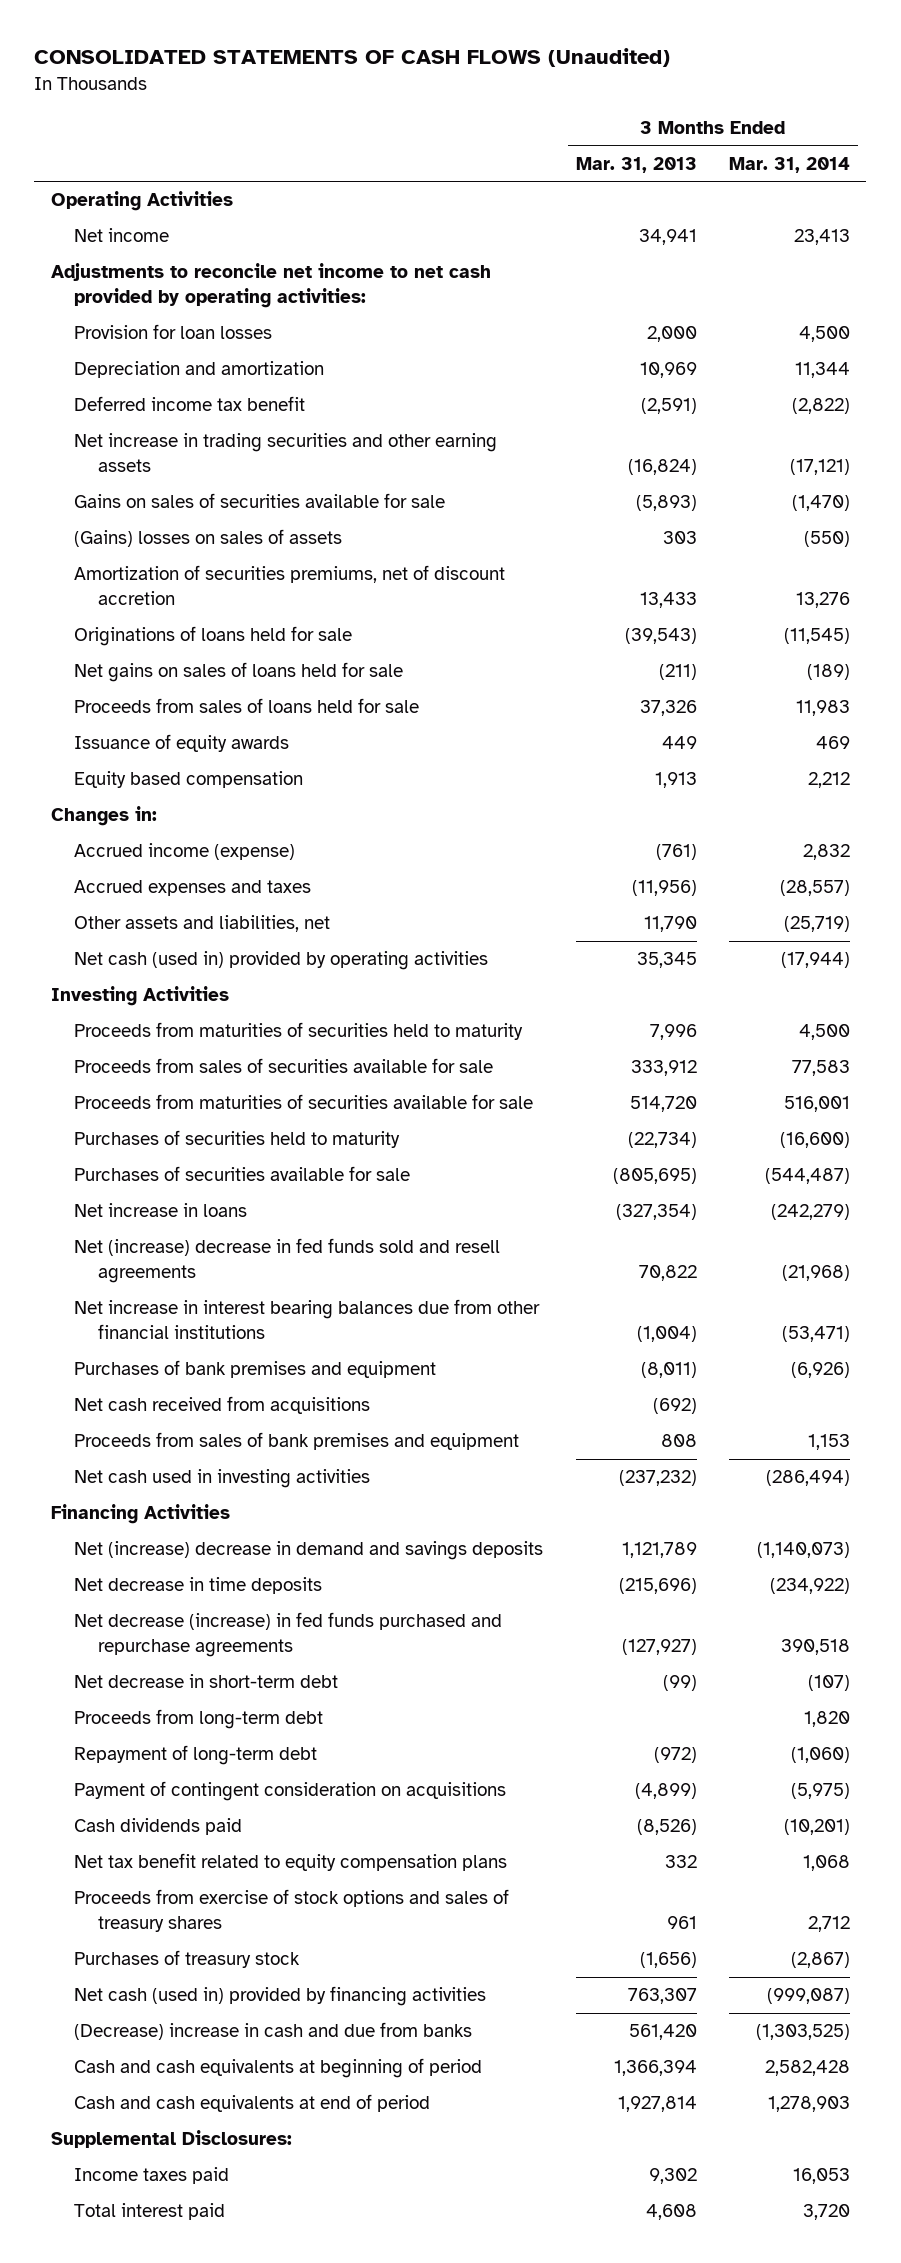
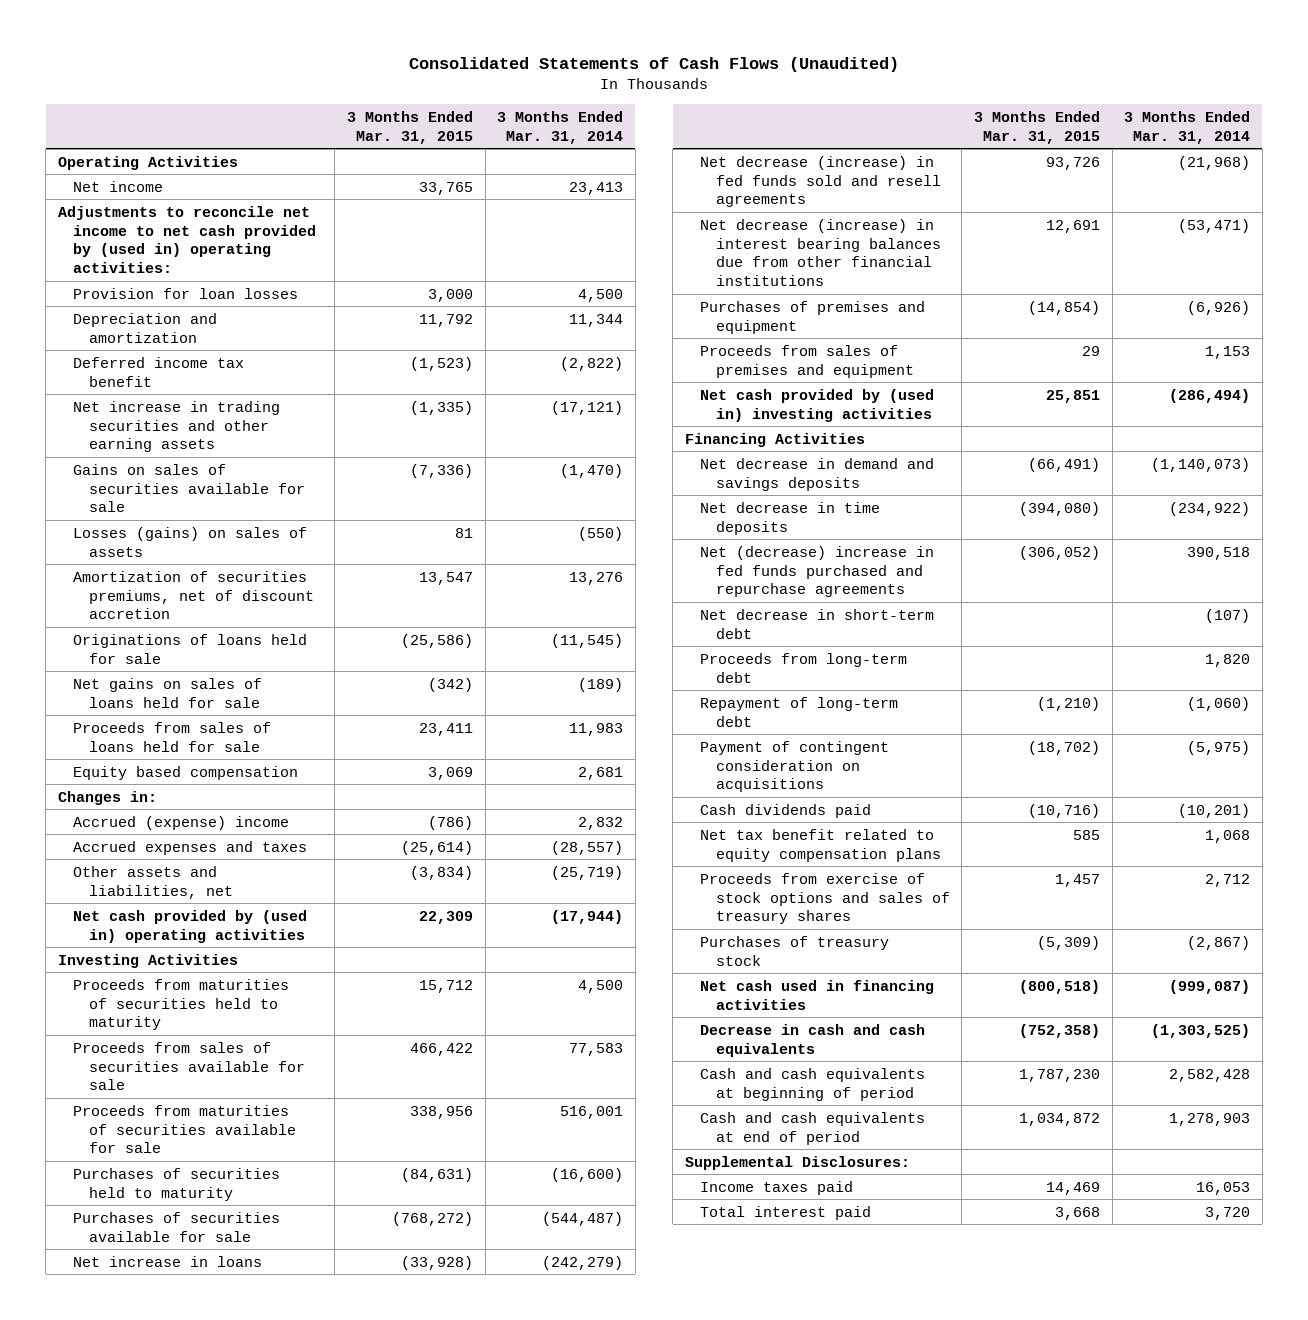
- CONSOLIDATED STATEMENTS OF CASH FLOWS (Unaudited)
+ Consolidated Statements of Cash Flows (Unaudited)
- | 3 Months Ended Mar. 31, 2013 | 3 Months Ended Mar. 31, 2014
+ | 3 Months Ended Mar. 31, 2015 | 3 Months Ended Mar. 31, 2014
- Adjustments to reconcile net income to net cash provided by operating activities:
+ Adjustments to reconcile net income to net cash provided by (used in) operating activities:
- (Gains) losses on sales of assets | 303 | (550)
+ Losses (gains) on sales of assets | 81 | (550)
- Issuance of equity awards | 449 | 469
- Equity based compensation | 1,913 | 2,212
+ Equity based compensation | 3,069 | 2,681
- Accrued income (expense) | (761) | 2,832
+ Accrued (expense) income | (786) | 2,832
- Net cash (used in) provided by operating activities | 35,345 | (17,944)
+ Net cash provided by (used in) operating activities | 22,309 | (17,944)
- Net (increase) decrease in fed funds sold and resell agreements | 70,822 | (21,968)
- Net increase in interest bearing balances due from other financial institutions | (1,004) | (53,471)
- Purchases of bank premises and equipment | (8,011) | (6,926)
- Net cash received from acquisitions | (692) |
- Proceeds from sales of bank premises and equipment | 808 | 1,153
- Net cash used in investing activities | (237,232) | (286,494)
+ Net decrease (increase) in fed funds sold and resell agreements | 93,726 | (21,968)
+ Net decrease (increase) in interest bearing balances due from other financial institutions | 12,691 | (53,471)
+ Purchases of premises and equipment | (14,854) | (6,926)
+ Proceeds from sales of premises and equipment | 29 | 1,153
+ Net cash provided by (used in) investing activities | 25,851 | (286,494)
- Net (increase) decrease in demand and savings deposits | 1,121,789 | (1,140,073)
+ Net decrease in demand and savings deposits | (66,491) | (1,140,073)
- Net decrease (increase) in fed funds purchased and repurchase agreements | (127,927) | 390,518
+ Net (decrease) increase in fed funds purchased and repurchase agreements | (306,052) | 390,518
- Net cash (used in) provided by financing activities | 763,307 | (999,087)
- (Decrease) increase in cash and due from banks | 561,420 | (1,303,525)
+ Net cash used in financing activities | (800,518) | (999,087)
+ Decrease in cash and cash equivalents | (752,358) | (1,303,525)

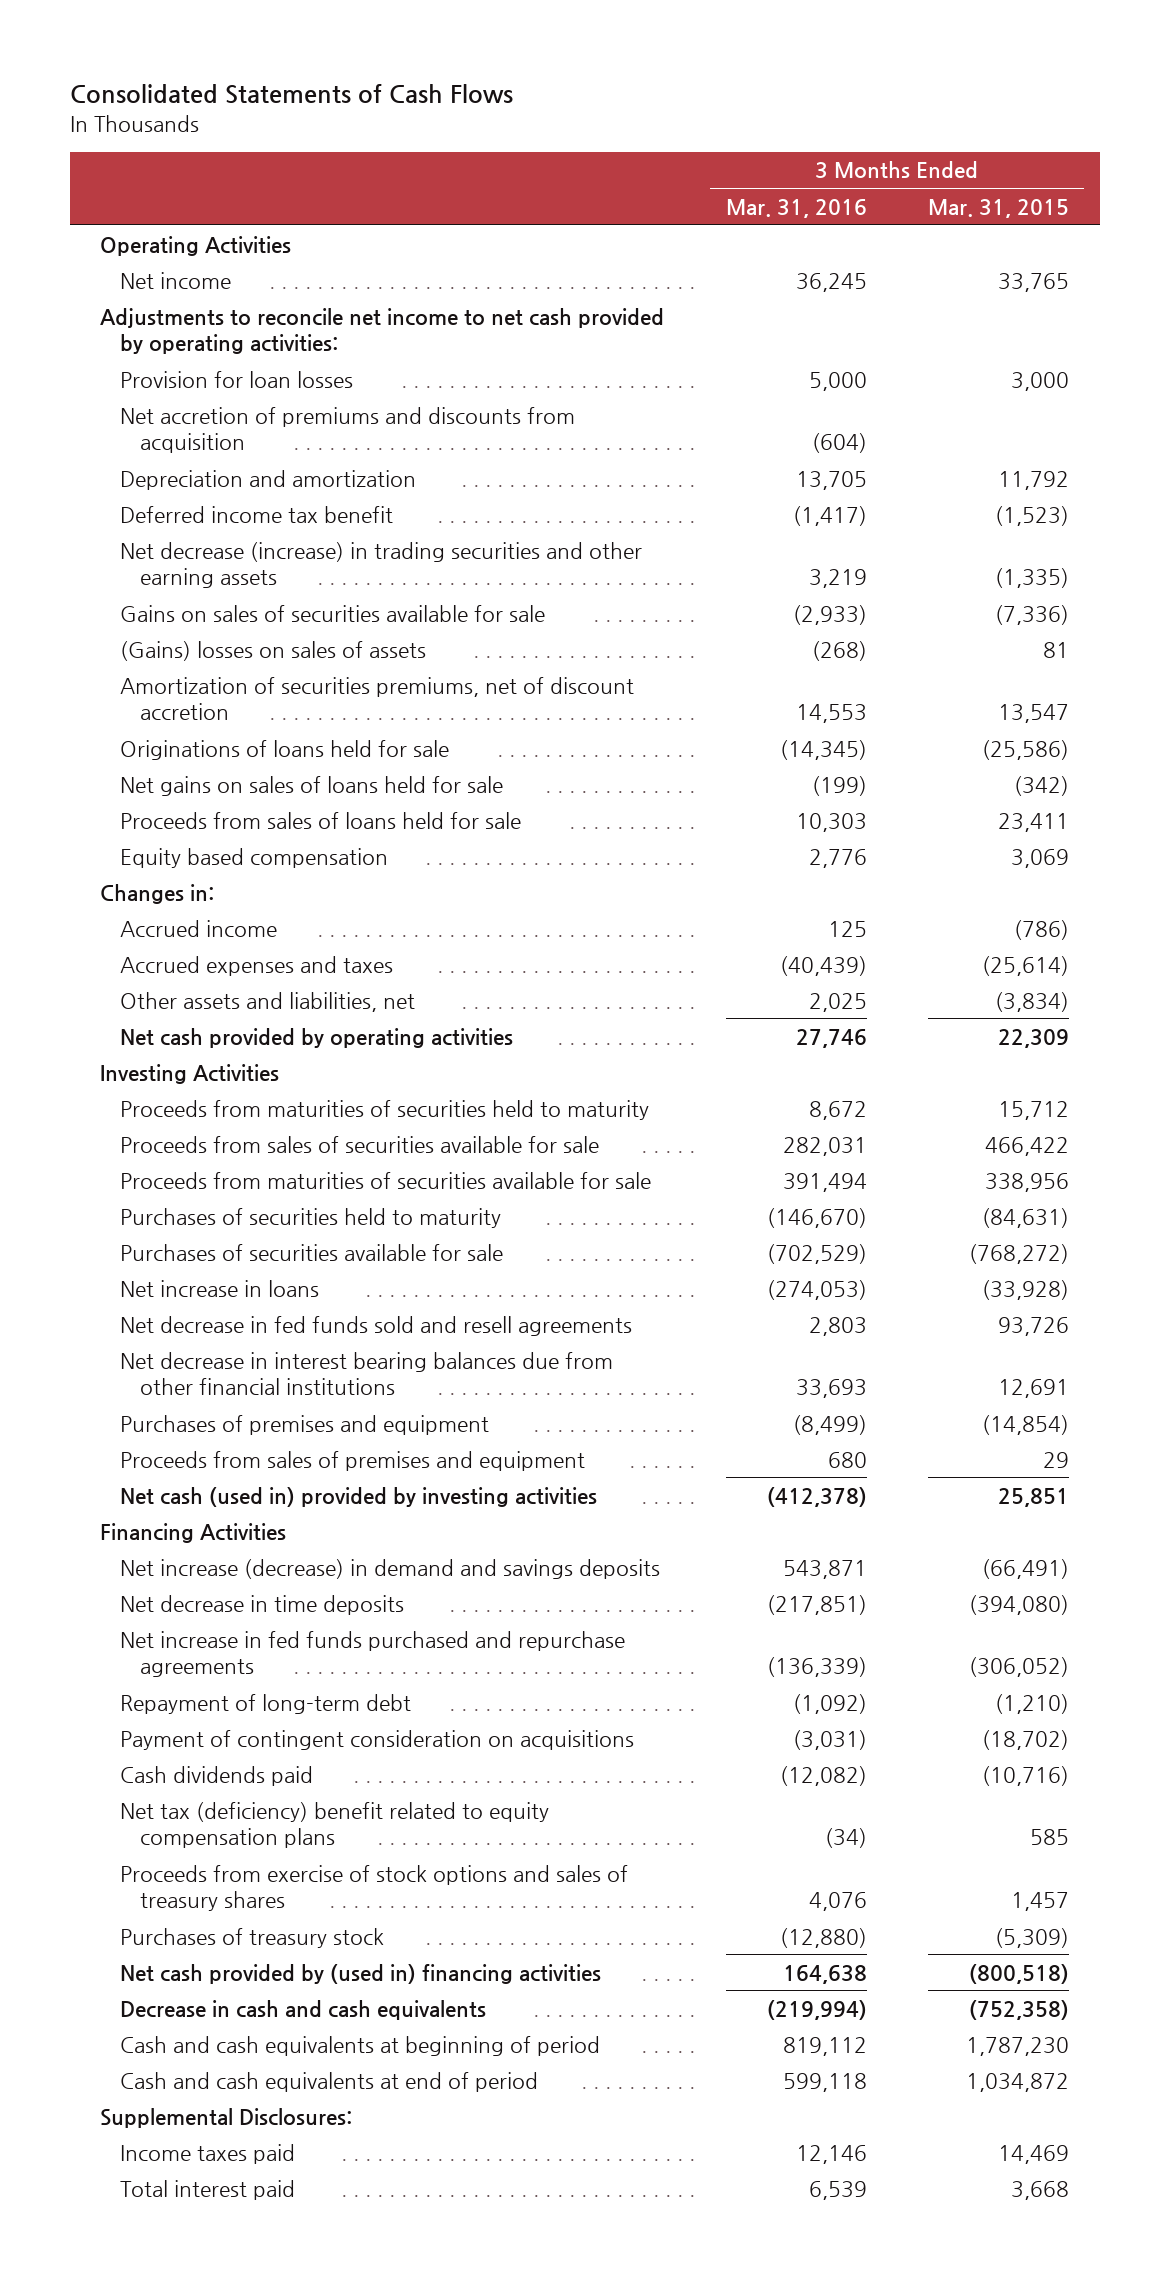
- Consolidated Statements of Cash Flows (Unaudited)
+ Consolidated Statements of Cash Flows
- | 3 Months Ended Mar. 31, 2015 | 3 Months Ended Mar. 31, 2014
+ | 3 Months Ended Mar. 31, 2016 | 3 Months Ended Mar. 31, 2015
- Adjustments to reconcile net income to net cash provided by (used in) operating activities:
+ Adjustments to reconcile net income to net cash provided by operating activities:
+ Net accretion of premiums and discounts from acquisition | (604) |
- Net increase in trading securities and other earning assets | (1,335) | (17,121)
+ Net decrease (increase) in trading securities and other earning assets | 3,219 | (1,335)
- Losses (gains) on sales of assets | 81 | (550)
+ (Gains) losses on sales of assets | (268) | 81
- Accrued (expense) income | (786) | 2,832
+ Accrued income | 125 | (786)
- Net cash provided by (used in) operating activities | 22,309 | (17,944)
+ Net cash provided by operating activities | 27,746 | 22,309
- Net decrease (increase) in fed funds sold and resell agreements | 93,726 | (21,968)
- Net decrease (increase) in interest bearing balances due from other financial institutions | 12,691 | (53,471)
+ Net decrease in fed funds sold and resell agreements | 2,803 | 93,726
+ Net decrease in interest bearing balances due from other financial institutions | 33,693 | 12,691
- Net cash provided by (used in) investing activities | 25,851 | (286,494)
+ Net cash (used in) provided by investing activities | (412,378) | 25,851
- Net decrease in demand and savings deposits | (66,491) | (1,140,073)
+ Net increase (decrease) in demand and savings deposits | 543,871 | (66,491)
- Net (decrease) increase in fed funds purchased and repurchase agreements | (306,052) | 390,518
- Net decrease in short-term debt | | (107)
- Proceeds from long-term debt | | 1,820
+ Net increase in fed funds purchased and repurchase agreements | (136,339) | (306,052)
- Net tax benefit related to equity compensation plans | 585 | 1,068
+ Net tax (deficiency) benefit related to equity compensation plans | (34) | 585
- Net cash used in financing activities | (800,518) | (999,087)
+ Net cash provided by (used in) financing activities | 164,638 | (800,518)

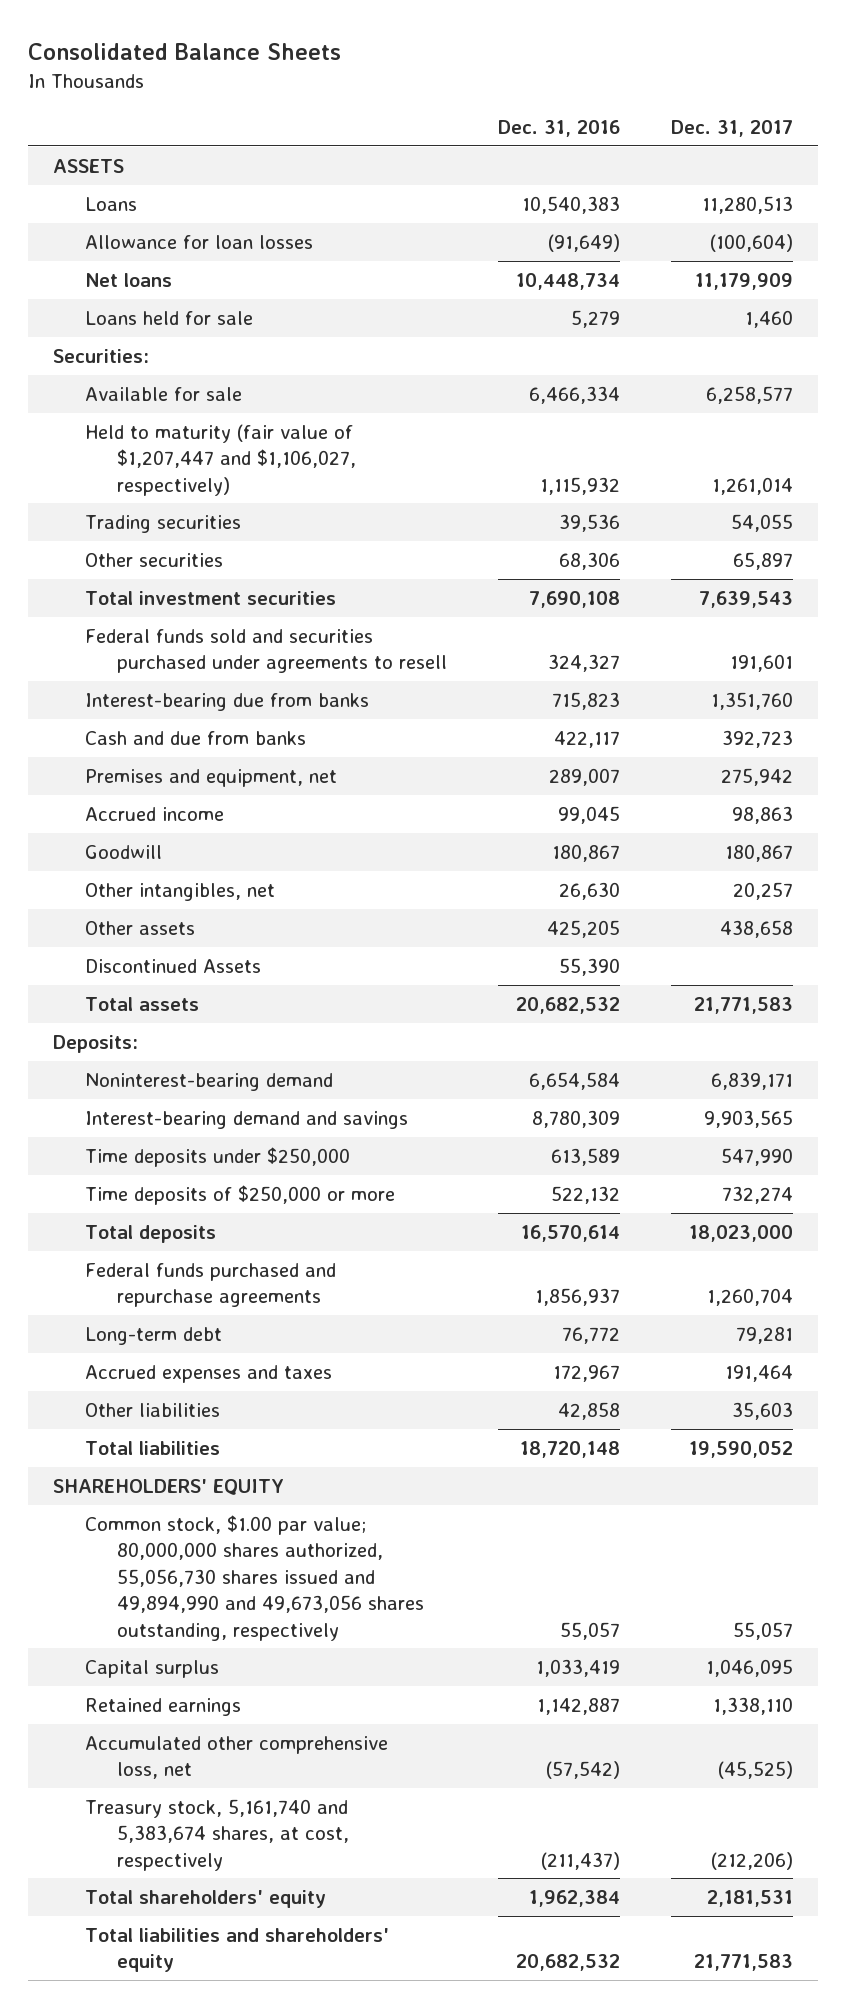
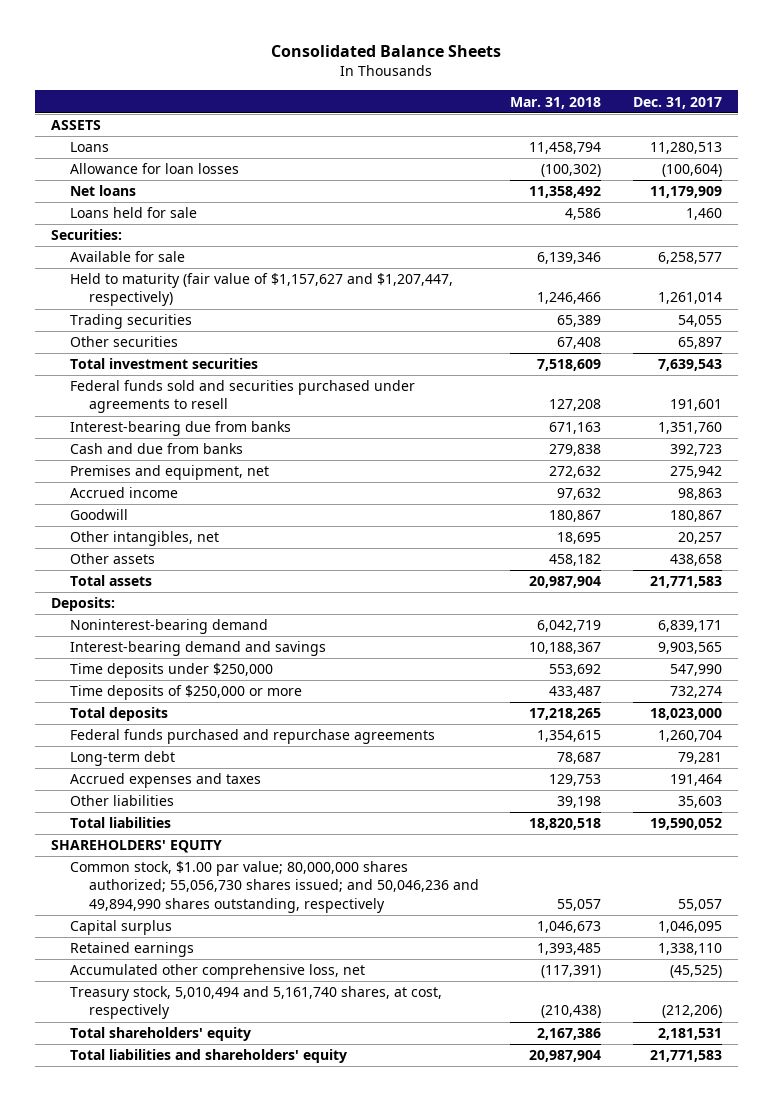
- | Dec. 31, 2016 | Dec. 31, 2017
+ | Mar. 31, 2018 | Dec. 31, 2017
- Held to maturity (fair value of $1,207,447 and $1,106,027, respectively) | 1,115,932 | 1,261,014
+ Held to maturity (fair value of $1,157,627 and $1,207,447, respectively) | 1,246,466 | 1,261,014
- Discontinued Assets | 55,390 |
- Common stock, $1.00 par value; 80,000,000 shares authorized, 55,056,730 shares issued and 49,894,990 and 49,673,056 shares outstanding, respectively | 55,057 | 55,057
+ Common stock, $1.00 par value; 80,000,000 shares authorized; 55,056,730 shares issued; and 50,046,236 and 49,894,990 shares outstanding, respectively | 55,057 | 55,057
- Treasury stock, 5,161,740 and 5,383,674 shares, at cost, respectively | (211,437) | (212,206)
+ Treasury stock, 5,010,494 and 5,161,740 shares, at cost, respectively | (210,438) | (212,206)

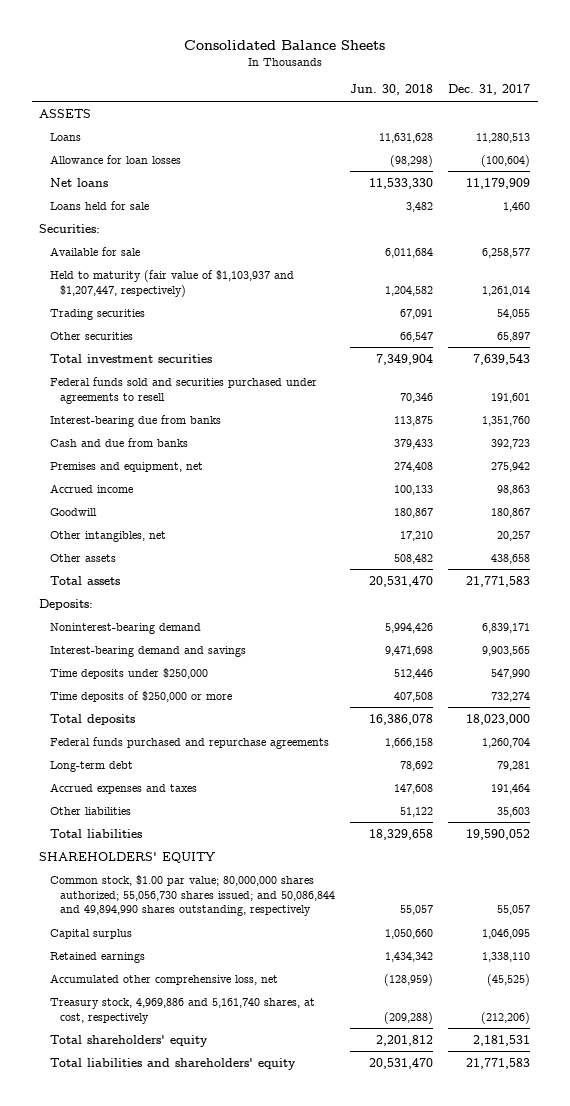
- | Mar. 31, 2018 | Dec. 31, 2017
+ | Jun. 30, 2018 | Dec. 31, 2017
- Held to maturity (fair value of $1,157,627 and $1,207,447, respectively) | 1,246,466 | 1,261,014
+ Held to maturity (fair value of $1,103,937 and $1,207,447, respectively) | 1,204,582 | 1,261,014
- Common stock, $1.00 par value; 80,000,000 shares authorized; 55,056,730 shares issued; and 50,046,236 and 49,894,990 shares outstanding, respectively | 55,057 | 55,057
+ Common stock, $1.00 par value; 80,000,000 shares authorized; 55,056,730 shares issued; and 50,086,844 and 49,894,990 shares outstanding, respectively | 55,057 | 55,057
- Treasury stock, 5,010,494 and 5,161,740 shares, at cost, respectively | (210,438) | (212,206)
+ Treasury stock, 4,969,886 and 5,161,740 shares, at cost, respectively | (209,288) | (212,206)

